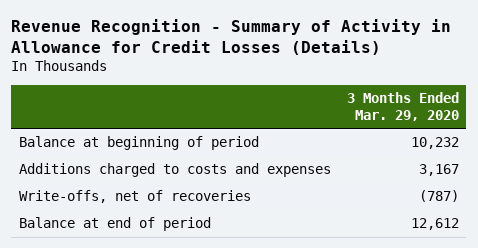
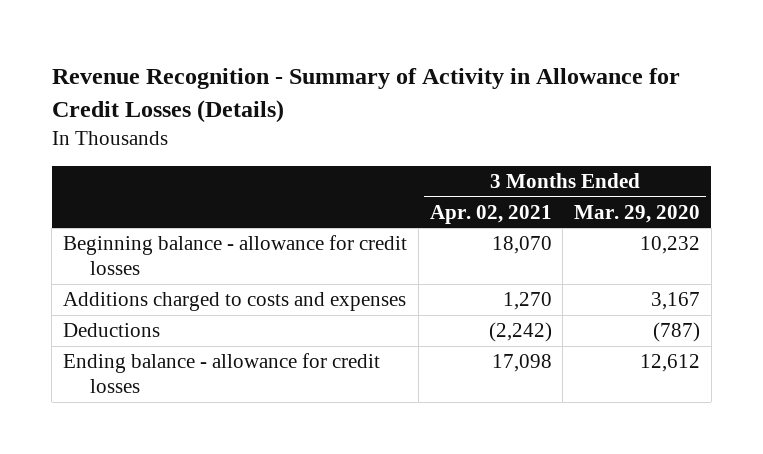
- | 3 Months Ended Mar. 29, 2020
+ | 3 Months Ended Apr. 02, 2021 | 3 Months Ended Mar. 29, 2020
- Balance at beginning of period | 10,232
+ Beginning balance - allowance for credit losses | 18,070 | 10,232
- Write-offs, net of recoveries | (787)
- Balance at end of period | 12,612
+ Deductions | (2,242) | (787)
+ Ending balance - allowance for credit losses | 17,098 | 12,612

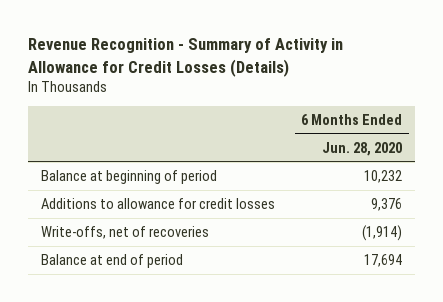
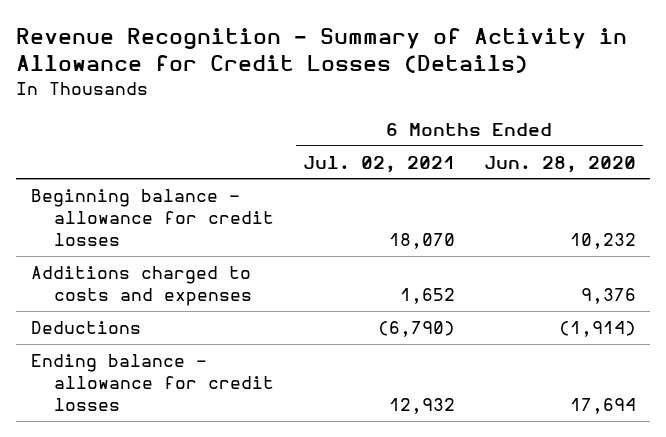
- | 6 Months Ended Jun. 28, 2020
+ | 6 Months Ended Jul. 02, 2021 | 6 Months Ended Jun. 28, 2020
- Balance at beginning of period | 10,232
- Additions to allowance for credit losses | 9,376
- Write-offs, net of recoveries | (1,914)
- Balance at end of period | 17,694
+ Beginning balance - allowance for credit losses | 18,070 | 10,232
+ Additions charged to costs and expenses | 1,652 | 9,376
+ Deductions | (6,790) | (1,914)
+ Ending balance - allowance for credit losses | 12,932 | 17,694

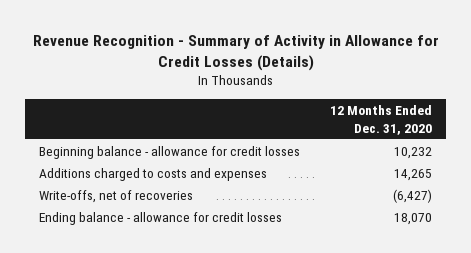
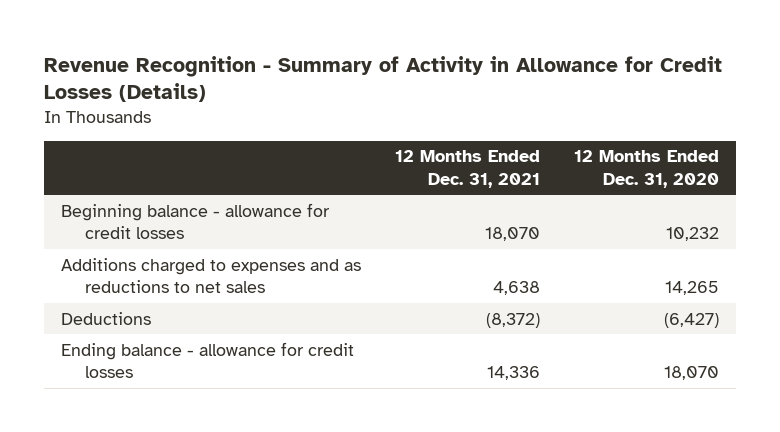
- | 12 Months Ended Dec. 31, 2020
+ | 12 Months Ended Dec. 31, 2021 | 12 Months Ended Dec. 31, 2020
- Additions charged to costs and expenses | 14,265
- Write-offs, net of recoveries | (6,427)
+ Additions charged to expenses and as reductions to net sales | 4,638 | 14,265
+ Deductions | (8,372) | (6,427)

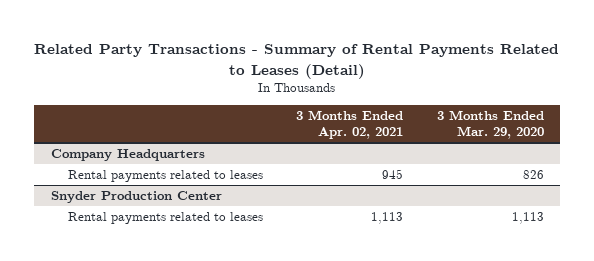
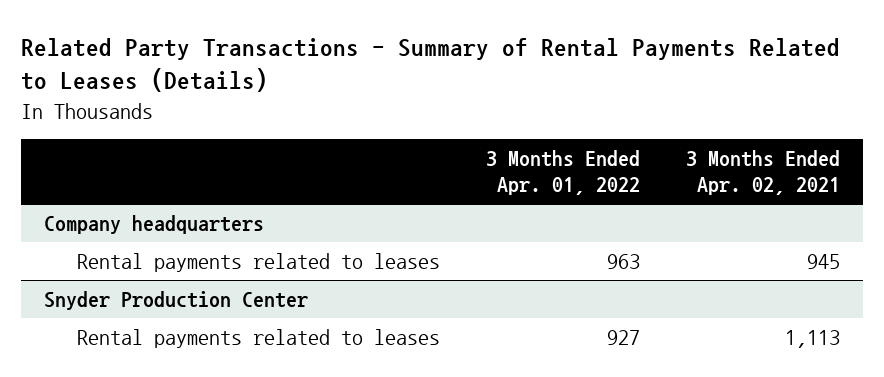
- Related Party Transactions - Summary of Rental Payments Related to Leases (Detail)
+ Related Party Transactions - Summary of Rental Payments Related to Leases (Details)
- | 3 Months Ended Apr. 02, 2021 | 3 Months Ended Mar. 29, 2020
+ | 3 Months Ended Apr. 01, 2022 | 3 Months Ended Apr. 02, 2021
- Company Headquarters
+ Company headquarters

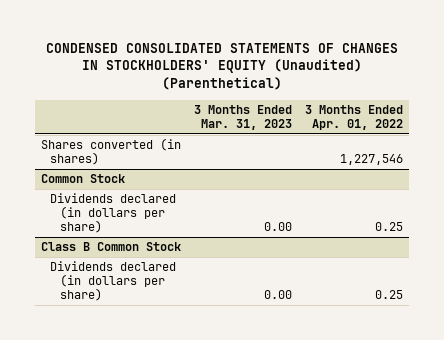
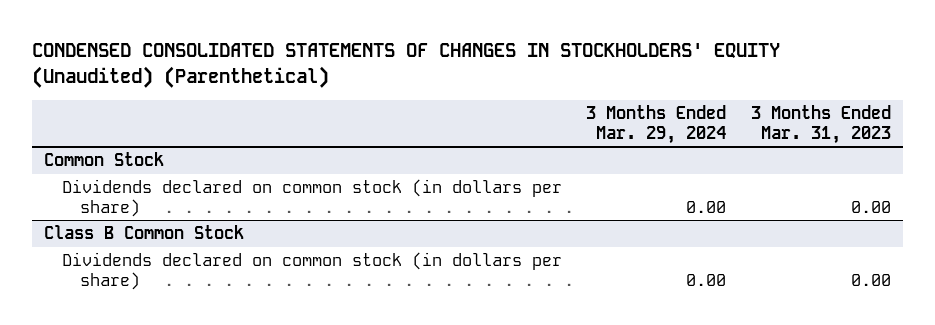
- | 3 Months Ended Mar. 31, 2023 | 3 Months Ended Apr. 01, 2022
+ | 3 Months Ended Mar. 29, 2024 | 3 Months Ended Mar. 31, 2023
- Shares converted (in shares) | | 1,227,546
@ Common Stock
- Dividends declared (in dollars per share) | 0.00 | 0.25
+ Dividends declared on common stock (in dollars per share) | 0.00 | 0.00
@ Class B Common Stock
- Dividends declared (in dollars per share) | 0.00 | 0.25
+ Dividends declared on common stock (in dollars per share) | 0.00 | 0.00

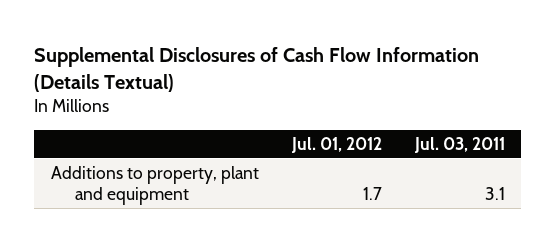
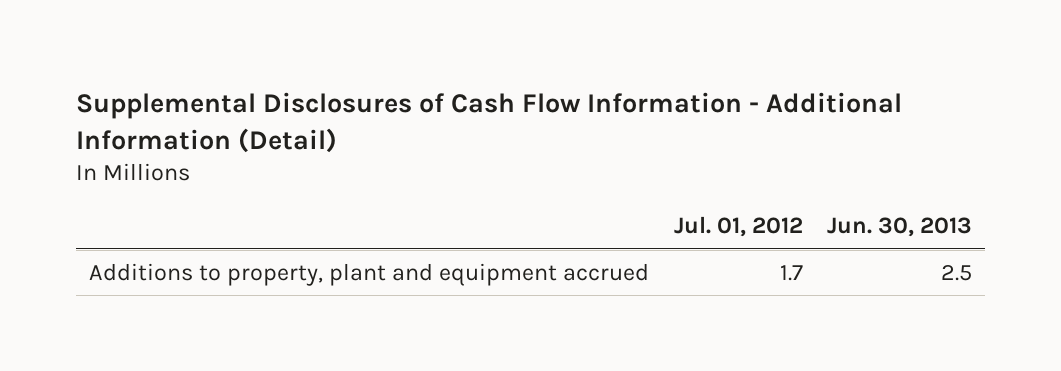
- Supplemental Disclosures of Cash Flow Information (Details Textual)
+ Supplemental Disclosures of Cash Flow Information - Additional Information (Detail)
- | Jul. 01, 2012 | Jul. 03, 2011
+ | Jul. 01, 2012 | Jun. 30, 2013
- Additions to property, plant and equipment | 1.7 | 3.1
+ Additions to property, plant and equipment accrued | 1.7 | 2.5

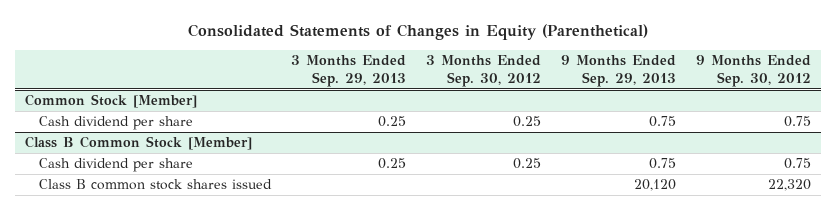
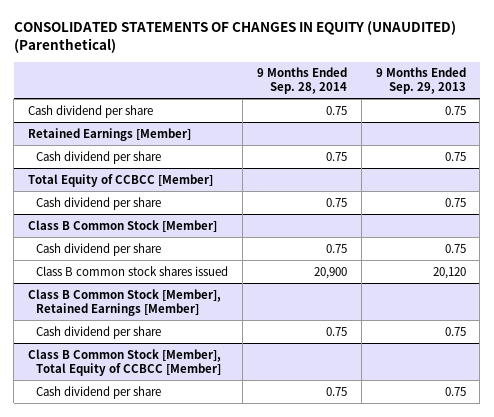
- Consolidated Statements of Changes in Equity (Parenthetical)
+ CONSOLIDATED STATEMENTS OF CHANGES IN EQUITY (UNAUDITED) (Parenthetical)
- | 3 Months Ended Sep. 29, 2013 | 3 Months Ended Sep. 30, 2012 | 9 Months Ended Sep. 29, 2013 | 9 Months Ended Sep. 30, 2012
+ | 9 Months Ended Sep. 28, 2014 | 9 Months Ended Sep. 29, 2013
- Common Stock [Member]
+ Retained Earnings [Member]
+ Cash dividend per share | 0.75 | 0.75
+ Total Equity of CCBCC [Member]
+ Cash dividend per share | 0.75 | 0.75
+ Class B Common Stock [Member], Retained Earnings [Member]
+ Cash dividend per share | 0.75 | 0.75
+ Class B Common Stock [Member], Total Equity of CCBCC [Member]
+ Cash dividend per share | 0.75 | 0.75

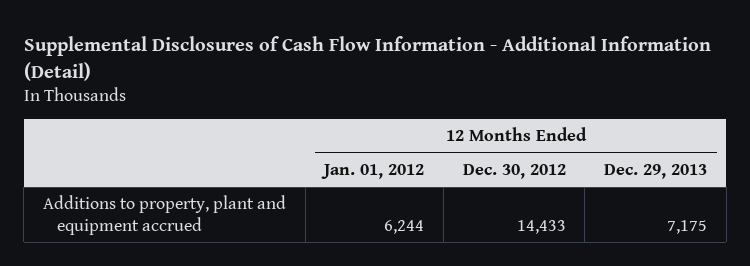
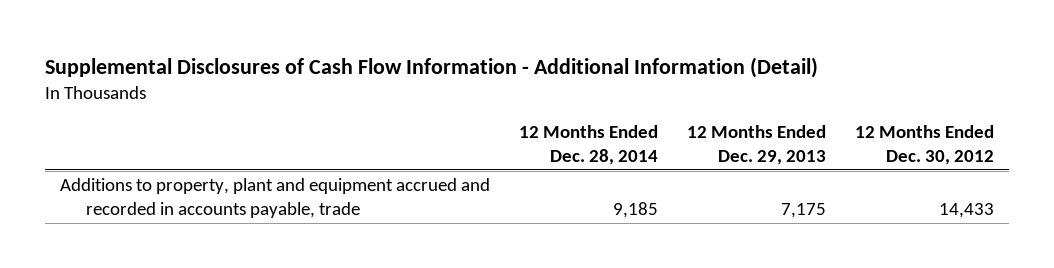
- | 12 Months Ended Jan. 01, 2012 | 12 Months Ended Dec. 30, 2012 | 12 Months Ended Dec. 29, 2013
+ | 12 Months Ended Dec. 28, 2014 | 12 Months Ended Dec. 29, 2013 | 12 Months Ended Dec. 30, 2012
- Additions to property, plant and equipment accrued | 6,244 | 14,433 | 7,175
+ Additions to property, plant and equipment accrued and recorded in accounts payable, trade | 9,185 | 7,175 | 14,433

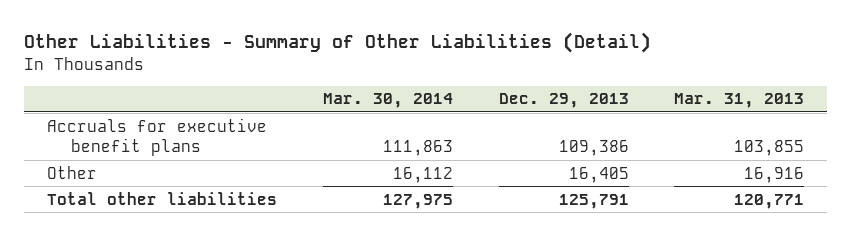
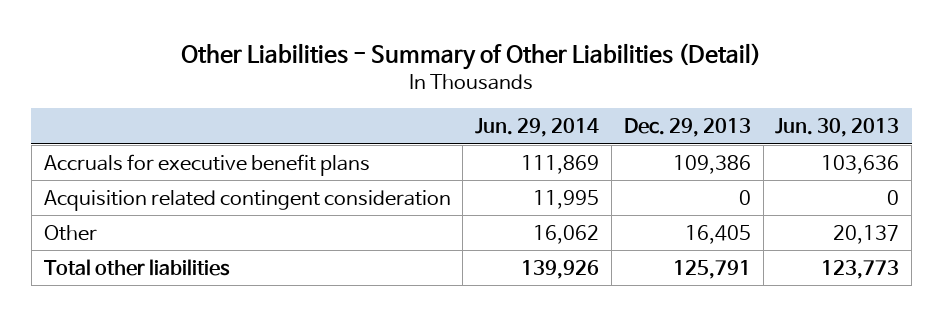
- | Mar. 30, 2014 | Dec. 29, 2013 | Mar. 31, 2013
+ | Jun. 29, 2014 | Dec. 29, 2013 | Jun. 30, 2013
+ Acquisition related contingent consideration | 11,995 | 0 | 0

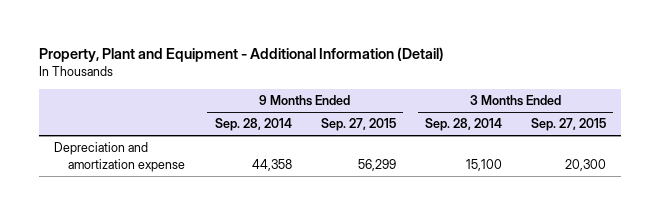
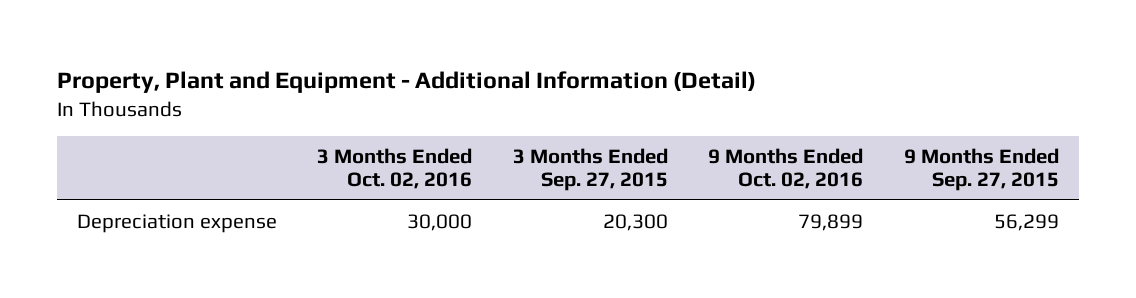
- | 9 Months Ended Sep. 28, 2014 | 9 Months Ended Sep. 27, 2015 | 3 Months Ended Sep. 28, 2014 | 3 Months Ended Sep. 27, 2015
+ | 3 Months Ended Oct. 02, 2016 | 3 Months Ended Sep. 27, 2015 | 9 Months Ended Oct. 02, 2016 | 9 Months Ended Sep. 27, 2015
- Depreciation and amortization expense | 44,358 | 56,299 | 15,100 | 20,300
+ Depreciation expense | 30,000 | 20,300 | 79,899 | 56,299

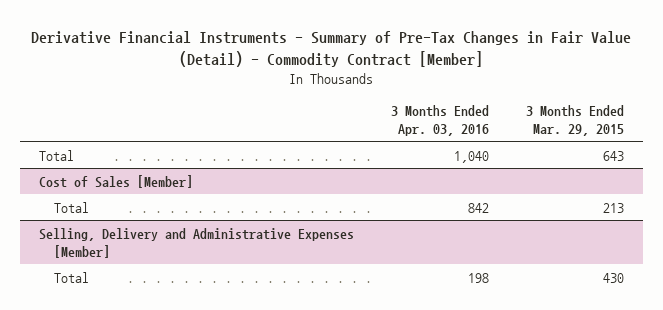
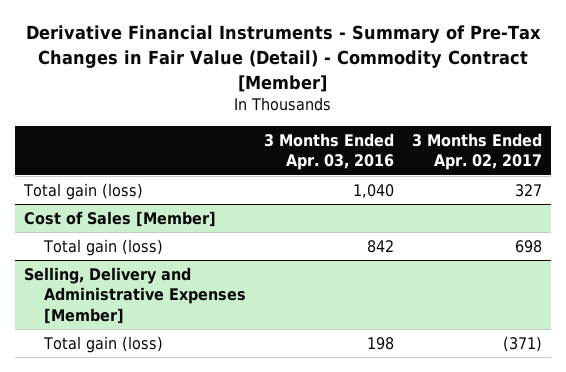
- | 3 Months Ended Apr. 03, 2016 | 3 Months Ended Mar. 29, 2015
+ | 3 Months Ended Apr. 03, 2016 | 3 Months Ended Apr. 02, 2017
- Total | 1,040 | 643
+ Total gain (loss) | 1,040 | 327
@ Cost of Sales [Member]
- Total | 842 | 213
+ Total gain (loss) | 842 | 698
@ Selling, Delivery and Administrative Expenses [Member]
- Total | 198 | 430
+ Total gain (loss) | 198 | (371)

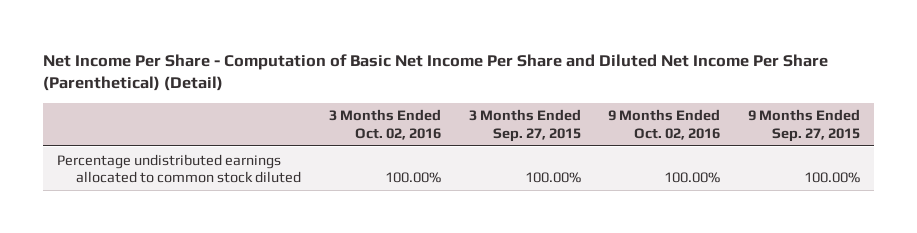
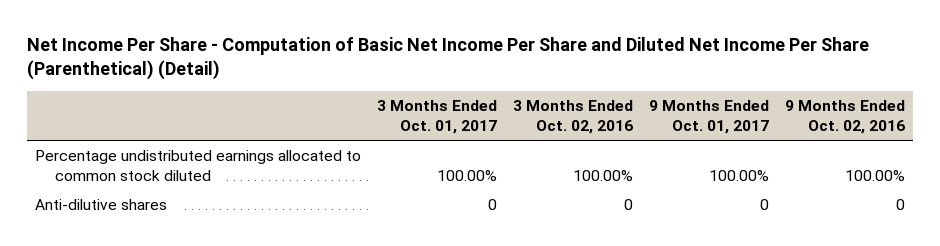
- | 3 Months Ended Oct. 02, 2016 | 3 Months Ended Sep. 27, 2015 | 9 Months Ended Oct. 02, 2016 | 9 Months Ended Sep. 27, 2015
+ | 3 Months Ended Oct. 01, 2017 | 3 Months Ended Oct. 02, 2016 | 9 Months Ended Oct. 01, 2017 | 9 Months Ended Oct. 02, 2016
+ Anti-dilutive shares | 0 | 0 | 0 | 0

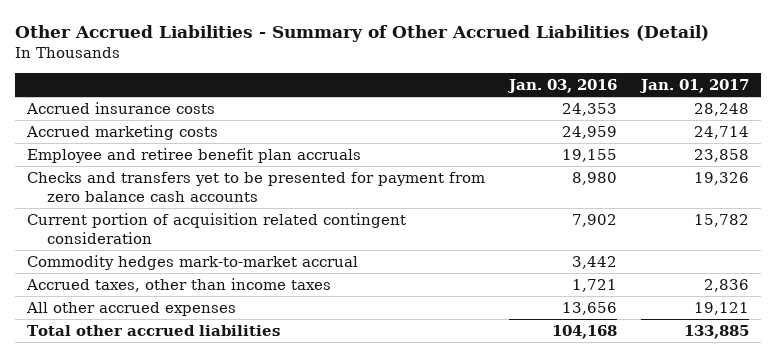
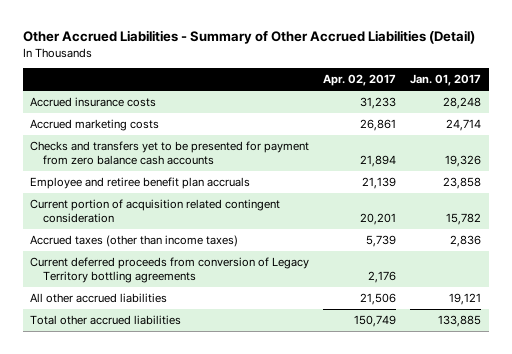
- | Jan. 03, 2016 | Jan. 01, 2017
+ | Apr. 02, 2017 | Jan. 01, 2017
moved down: Employee and retiree benefit plan accruals | 21,139 | 23,858
- Commodity hedges mark-to-market accrual | 3,442 |
- Accrued taxes, other than income taxes | 1,721 | 2,836
- All other accrued expenses | 13,656 | 19,121
+ Accrued taxes (other than income taxes) | 5,739 | 2,836
+ Current deferred proceeds from conversion of Legacy Territory bottling agreements | 2,176 |
+ All other accrued liabilities | 21,506 | 19,121

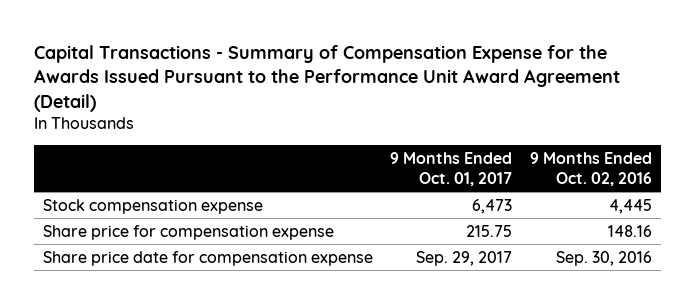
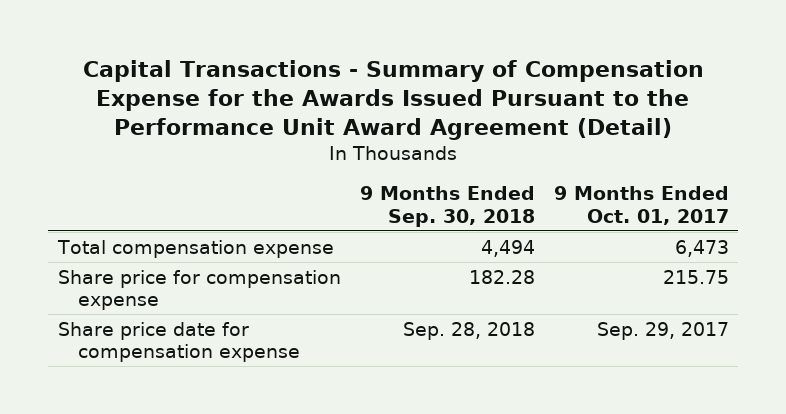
- | 9 Months Ended Oct. 01, 2017 | 9 Months Ended Oct. 02, 2016
+ | 9 Months Ended Sep. 30, 2018 | 9 Months Ended Oct. 01, 2017
- Stock compensation expense | 6,473 | 4,445
+ Total compensation expense | 4,494 | 6,473

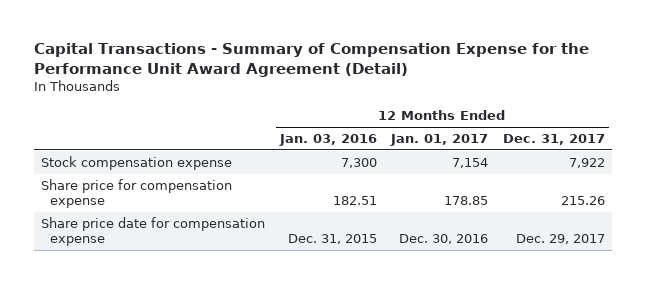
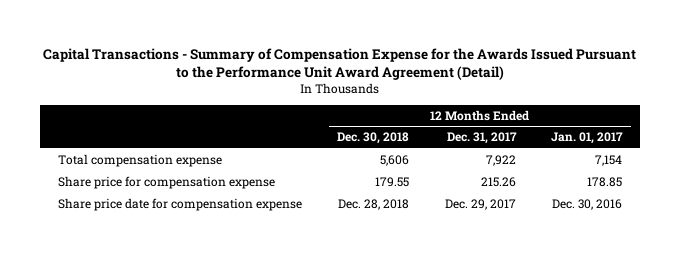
- Capital Transactions - Summary of Compensation Expense for the Performance Unit Award Agreement (Detail)
+ Capital Transactions - Summary of Compensation Expense for the Awards Issued Pursuant to the Performance Unit Award Agreement (Detail)
- | 12 Months Ended Jan. 03, 2016 | 12 Months Ended Jan. 01, 2017 | 12 Months Ended Dec. 31, 2017
+ | 12 Months Ended Dec. 30, 2018 | 12 Months Ended Dec. 31, 2017 | 12 Months Ended Jan. 01, 2017
- Stock compensation expense | 7,300 | 7,154 | 7,922
+ Total compensation expense | 5,606 | 7,922 | 7,154

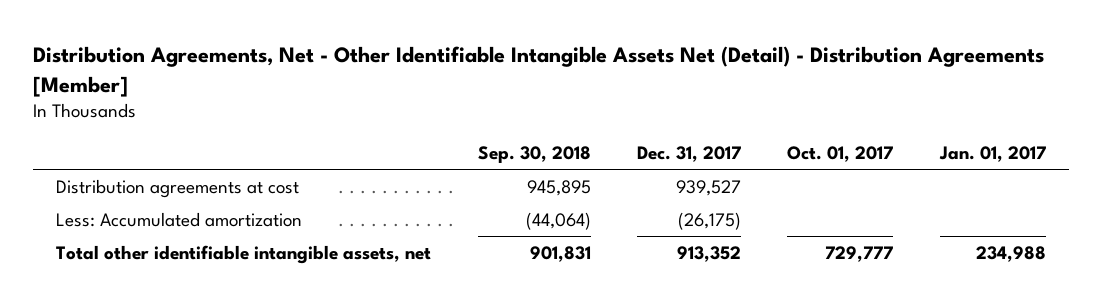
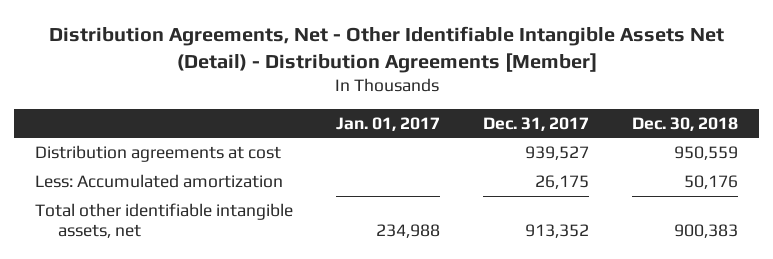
- | Sep. 30, 2018 | Dec. 31, 2017 | Oct. 01, 2017 | Jan. 01, 2017
+ | Jan. 01, 2017 | Dec. 31, 2017 | Dec. 30, 2018
- Less: Accumulated amortization | (44,064) | (26,175) | |
+ Less: Accumulated amortization | | 26,175 | 50,176

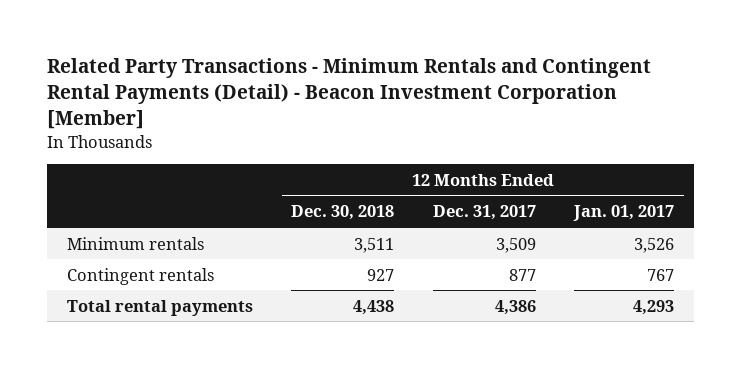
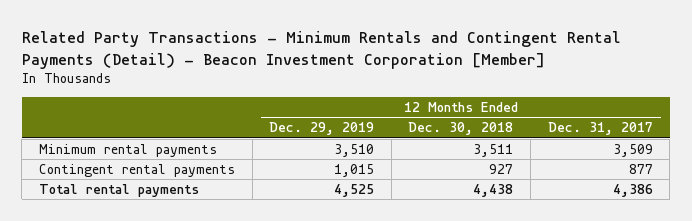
- | 12 Months Ended Dec. 30, 2018 | 12 Months Ended Dec. 31, 2017 | 12 Months Ended Jan. 01, 2017
+ | 12 Months Ended Dec. 29, 2019 | 12 Months Ended Dec. 30, 2018 | 12 Months Ended Dec. 31, 2017
- Minimum rentals | 3,511 | 3,509 | 3,526
- Contingent rentals | 927 | 877 | 767
+ Minimum rental payments | 3,510 | 3,511 | 3,509
+ Contingent rental payments | 1,015 | 927 | 877

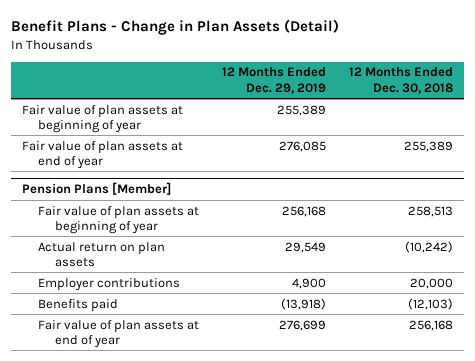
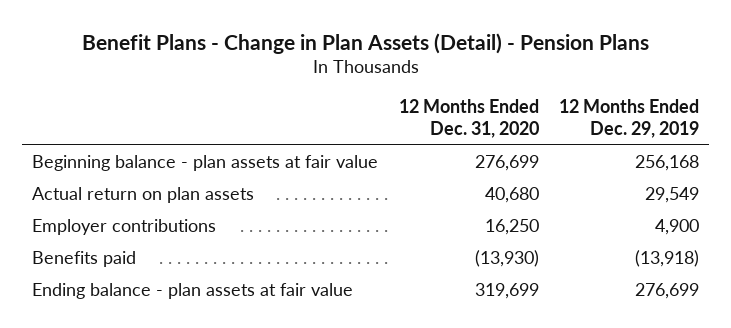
- Benefit Plans - Change in Plan Assets (Detail)
+ Benefit Plans - Change in Plan Assets (Detail) - Pension Plans
- | 12 Months Ended Dec. 29, 2019 | 12 Months Ended Dec. 30, 2018
+ | 12 Months Ended Dec. 31, 2020 | 12 Months Ended Dec. 29, 2019
- Fair value of plan assets at beginning of year | 255,389 |
- Fair value of plan assets at end of year | 276,085 | 255,389
- Pension Plans [Member]
- Fair value of plan assets at beginning of year | 256,168 | 258,513
+ Beginning balance - plan assets at fair value | 276,699 | 256,168
- Fair value of plan assets at end of year | 276,699 | 256,168
+ Ending balance - plan assets at fair value | 319,699 | 276,699

